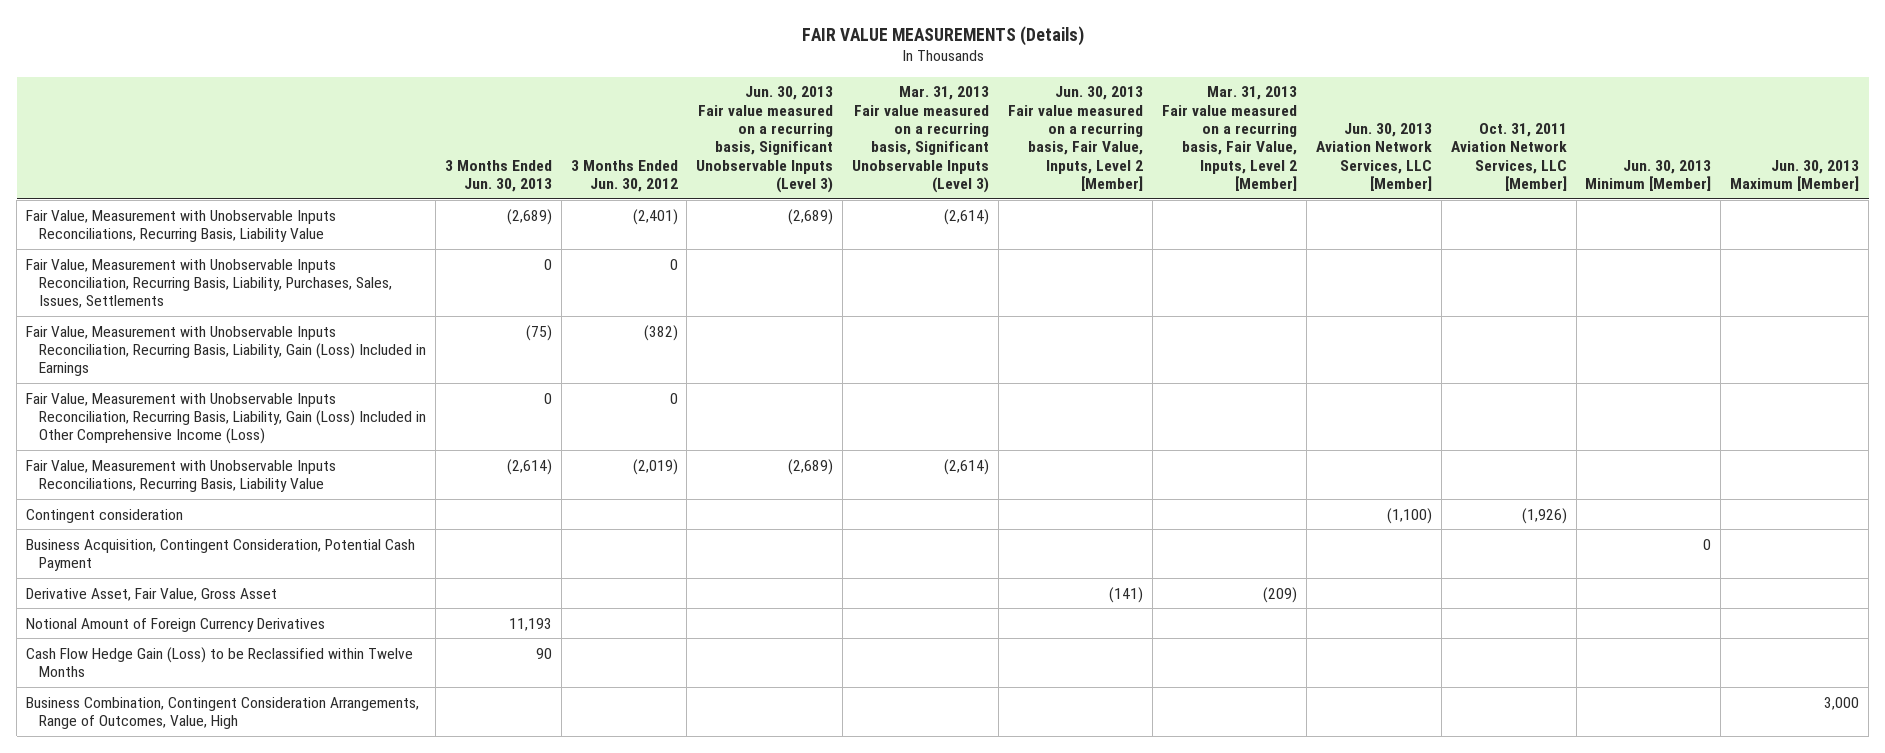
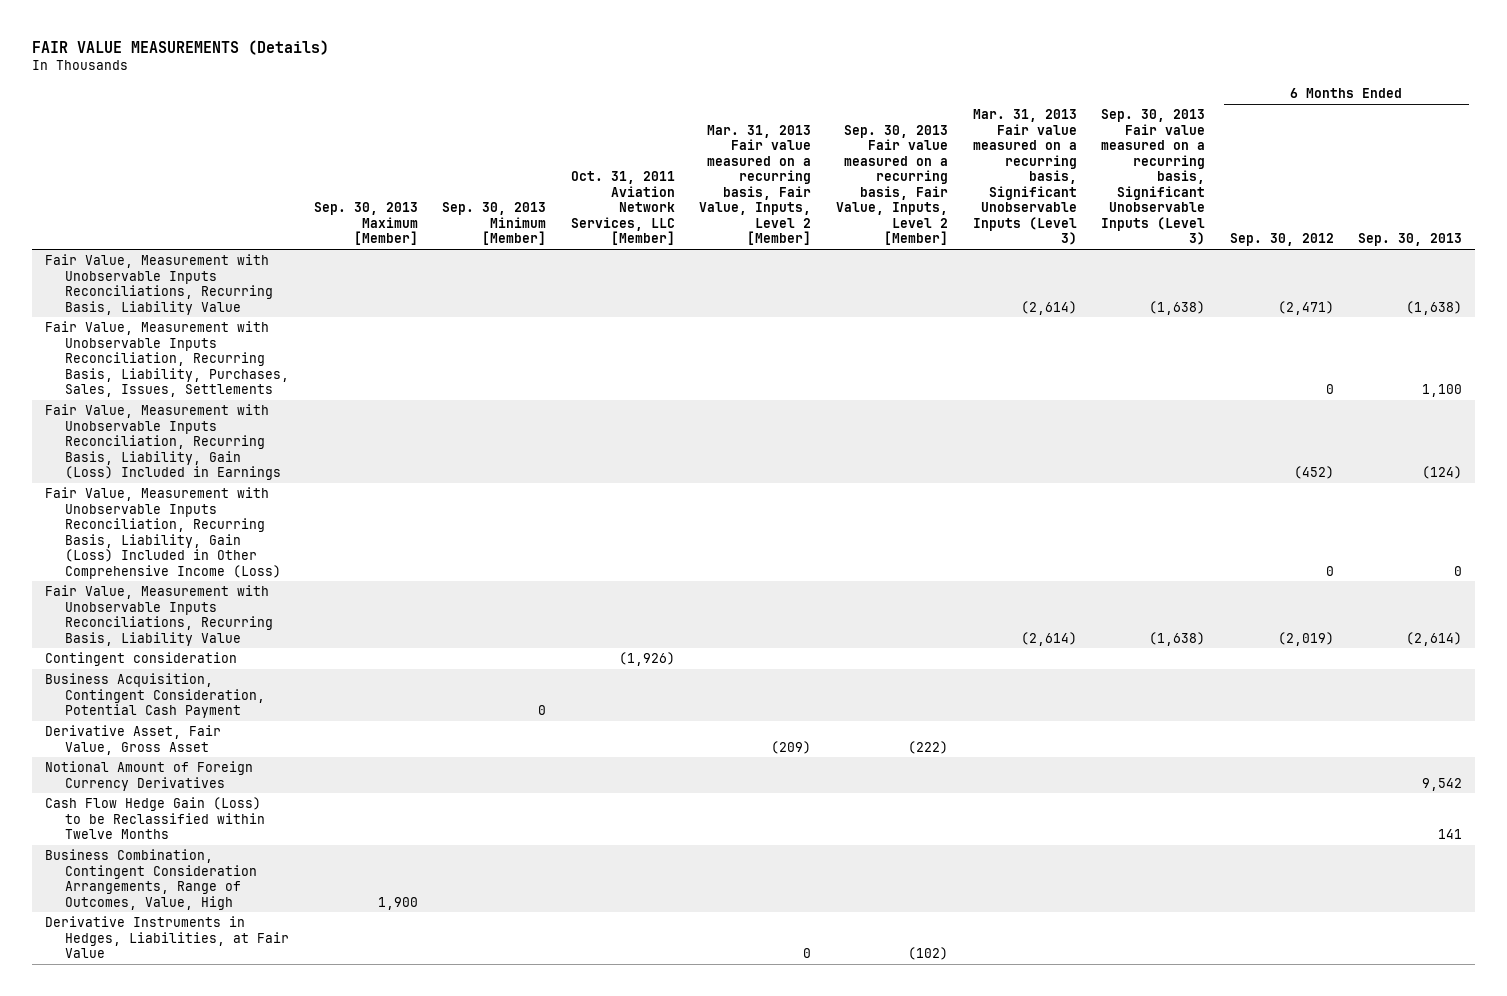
- | 3 Months Ended Jun. 30, 2013 | 3 Months Ended Jun. 30, 2012 | Jun. 30, 2013 Fair value measured on a recurring basis, Significant Unobservable Inputs (Level 3) | Mar. 31, 2013 Fair value measured on a recurring basis, Significant Unobservable Inputs (Level 3) | Jun. 30, 2013 Fair value measured on a recurring basis, Fair Value, Inputs, Level 2 [Member] | Mar. 31, 2013 Fair value measured on a recurring basis, Fair Value, Inputs, Level 2 [Member] | Jun. 30, 2013 Aviation Network Services, LLC [Member] | Oct. 31, 2011 Aviation Network Services, LLC [Member] | Jun. 30, 2013 Minimum [Member] | Jun. 30, 2013 Maximum [Member]
+ | Sep. 30, 2013 Maximum [Member] | Sep. 30, 2013 Minimum [Member] | Oct. 31, 2011 Aviation Network Services, LLC [Member] | Mar. 31, 2013 Fair value measured on a recurring basis, Fair Value, Inputs, Level 2 [Member] | Sep. 30, 2013 Fair value measured on a recurring basis, Fair Value, Inputs, Level 2 [Member] | Mar. 31, 2013 Fair value measured on a recurring basis, Significant Unobservable Inputs (Level 3) | Sep. 30, 2013 Fair value measured on a recurring basis, Significant Unobservable Inputs (Level 3) | 6 Months Ended Sep. 30, 2012 | 6 Months Ended Sep. 30, 2013
+ Derivative Instruments in Hedges, Liabilities, at Fair Value | | | | 0 | (102) | | | |

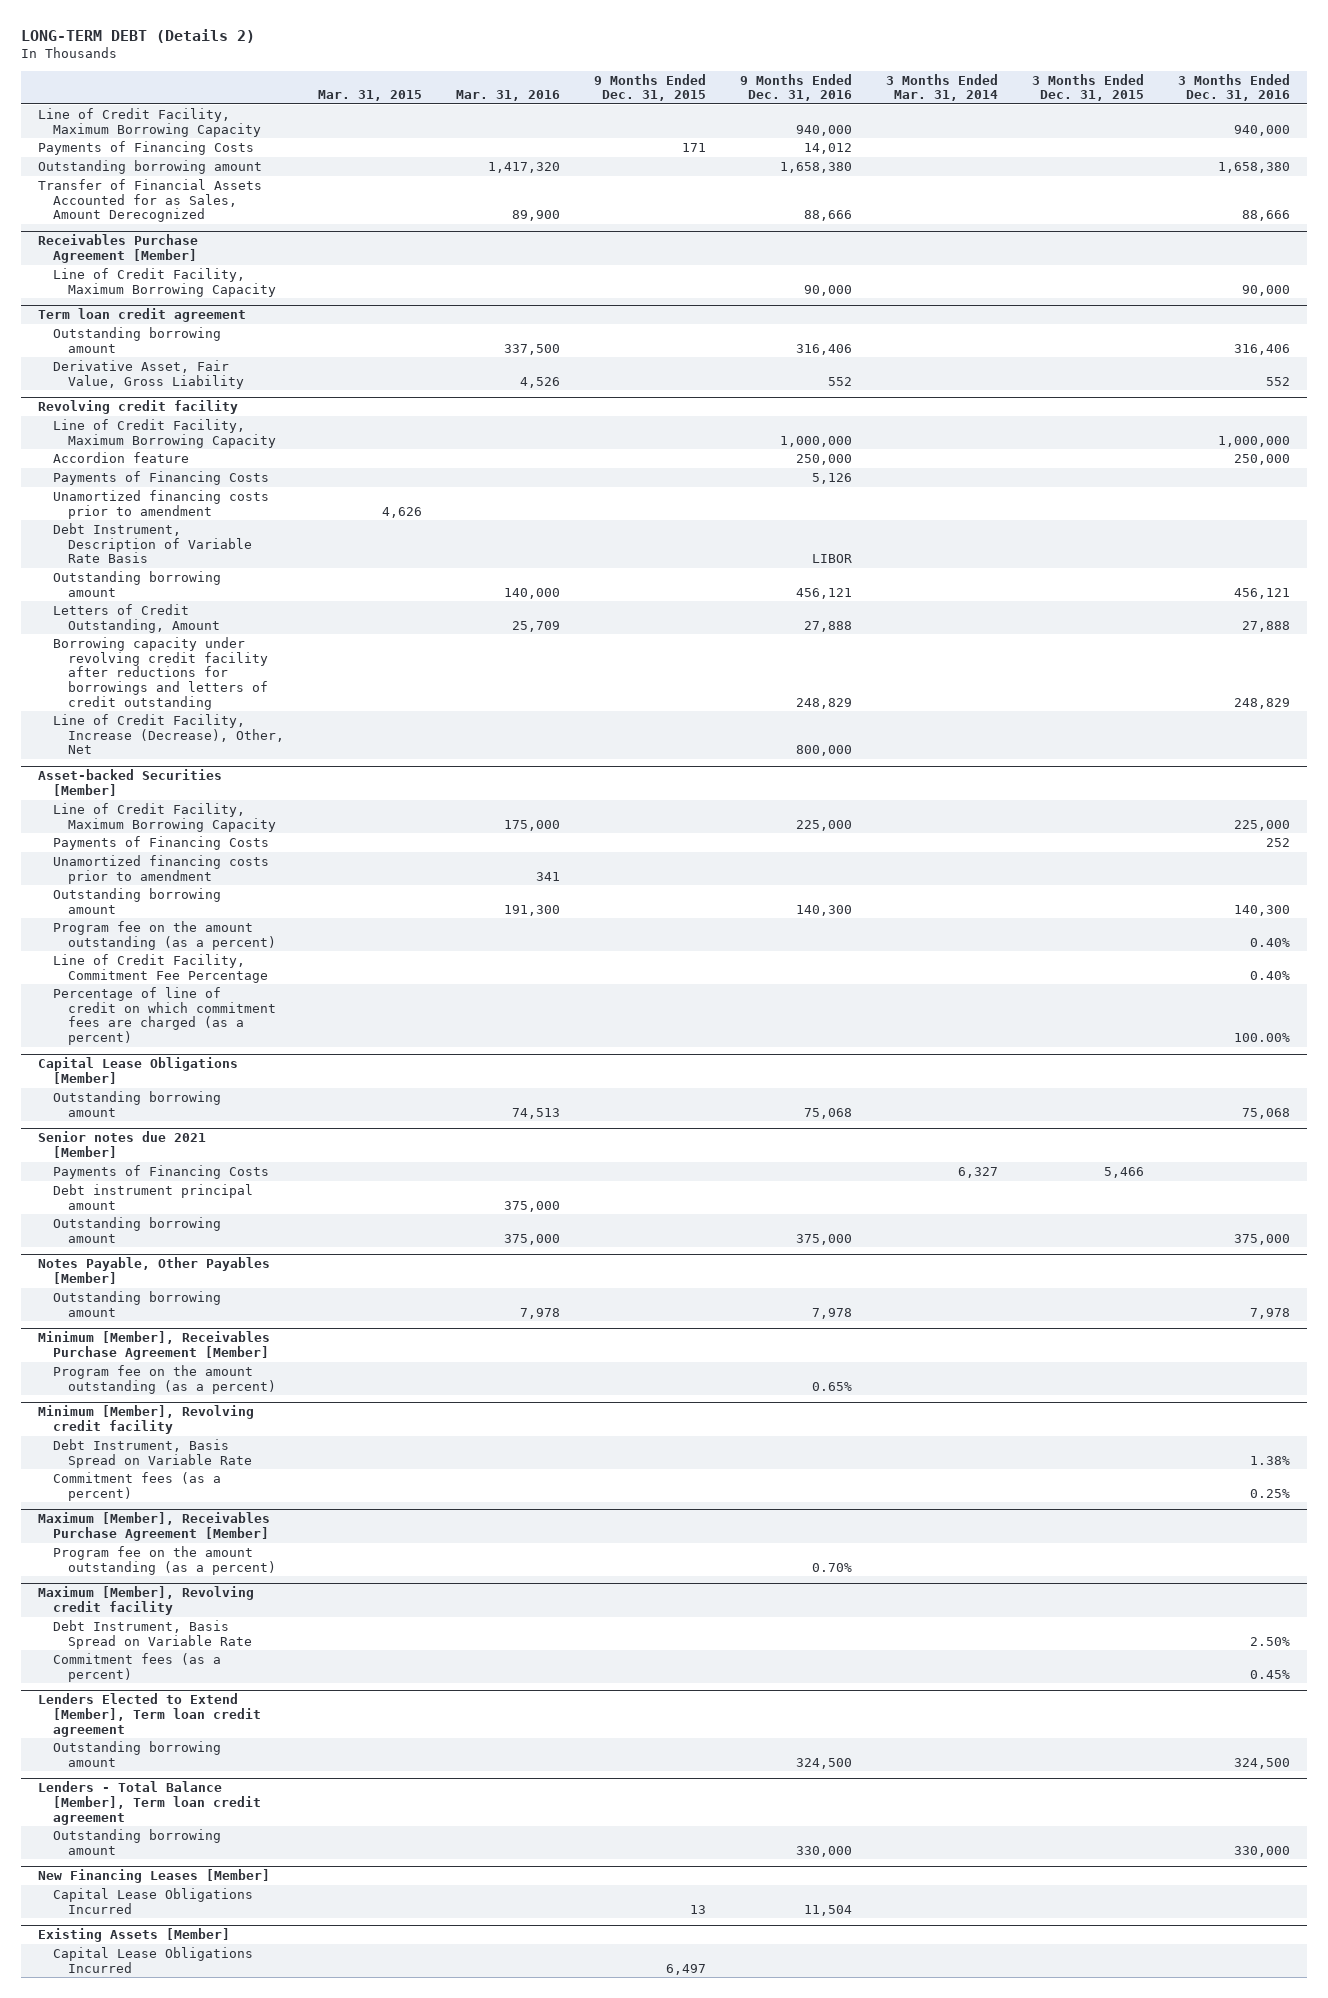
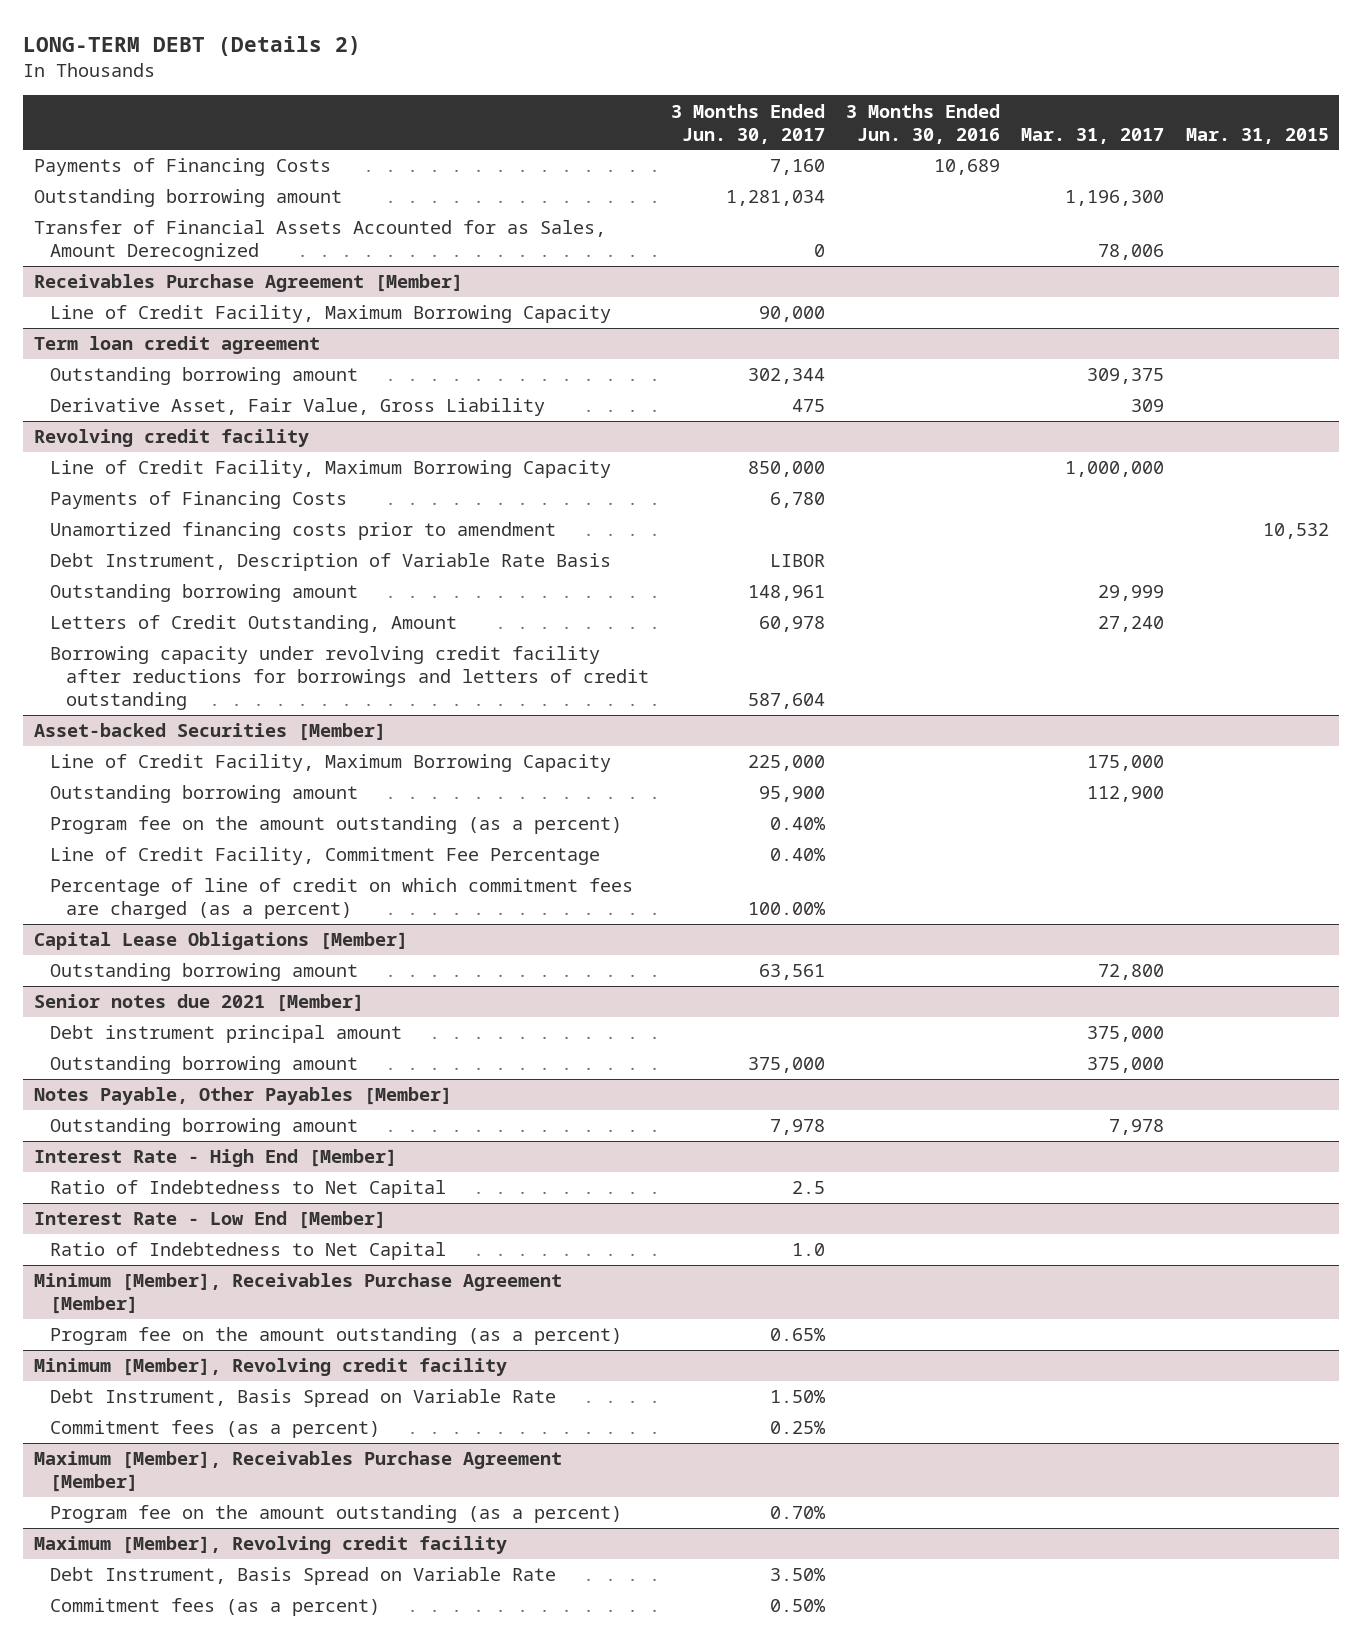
- | Mar. 31, 2015 | Mar. 31, 2016 | 9 Months Ended Dec. 31, 2015 | 9 Months Ended Dec. 31, 2016 | 3 Months Ended Mar. 31, 2014 | 3 Months Ended Dec. 31, 2015 | 3 Months Ended Dec. 31, 2016
+ | 3 Months Ended Jun. 30, 2017 | 3 Months Ended Jun. 30, 2016 | Mar. 31, 2017 | Mar. 31, 2015
- Line of Credit Facility, Maximum Borrowing Capacity | | | | 940,000 | | | 940,000
@ Revolving credit facility
- Accordion feature | | | | 250,000 | | | 250,000
- Unamortized financing costs prior to amendment | 4,626 | | | | | |
+ Unamortized financing costs prior to amendment | | | | 10,532
- Line of Credit Facility, Increase (Decrease), Other, Net | | | | 800,000 | | |
@ Asset-backed Securities [Member]
- Payments of Financing Costs | | | | | | | 252
- Unamortized financing costs prior to amendment | | 341 | | | | |
@ Senior notes due 2021 [Member]
- Payments of Financing Costs | | | | | 6,327 | 5,466 |
+ Interest Rate - High End [Member]
+ Ratio of Indebtedness to Net Capital | 2.5 | | |
+ Interest Rate - Low End [Member]
+ Ratio of Indebtedness to Net Capital | 1.0 | | |
- Lenders Elected to Extend [Member], Term loan credit agreement
- Outstanding borrowing amount | | | | 324,500 | | | 324,500
- Lenders - Total Balance [Member], Term loan credit agreement
- Outstanding borrowing amount | | | | 330,000 | | | 330,000
- New Financing Leases [Member]
- Capital Lease Obligations Incurred | | | 13 | 11,504 | | |
- Existing Assets [Member]
- Capital Lease Obligations Incurred | | | 6,497 | | | |

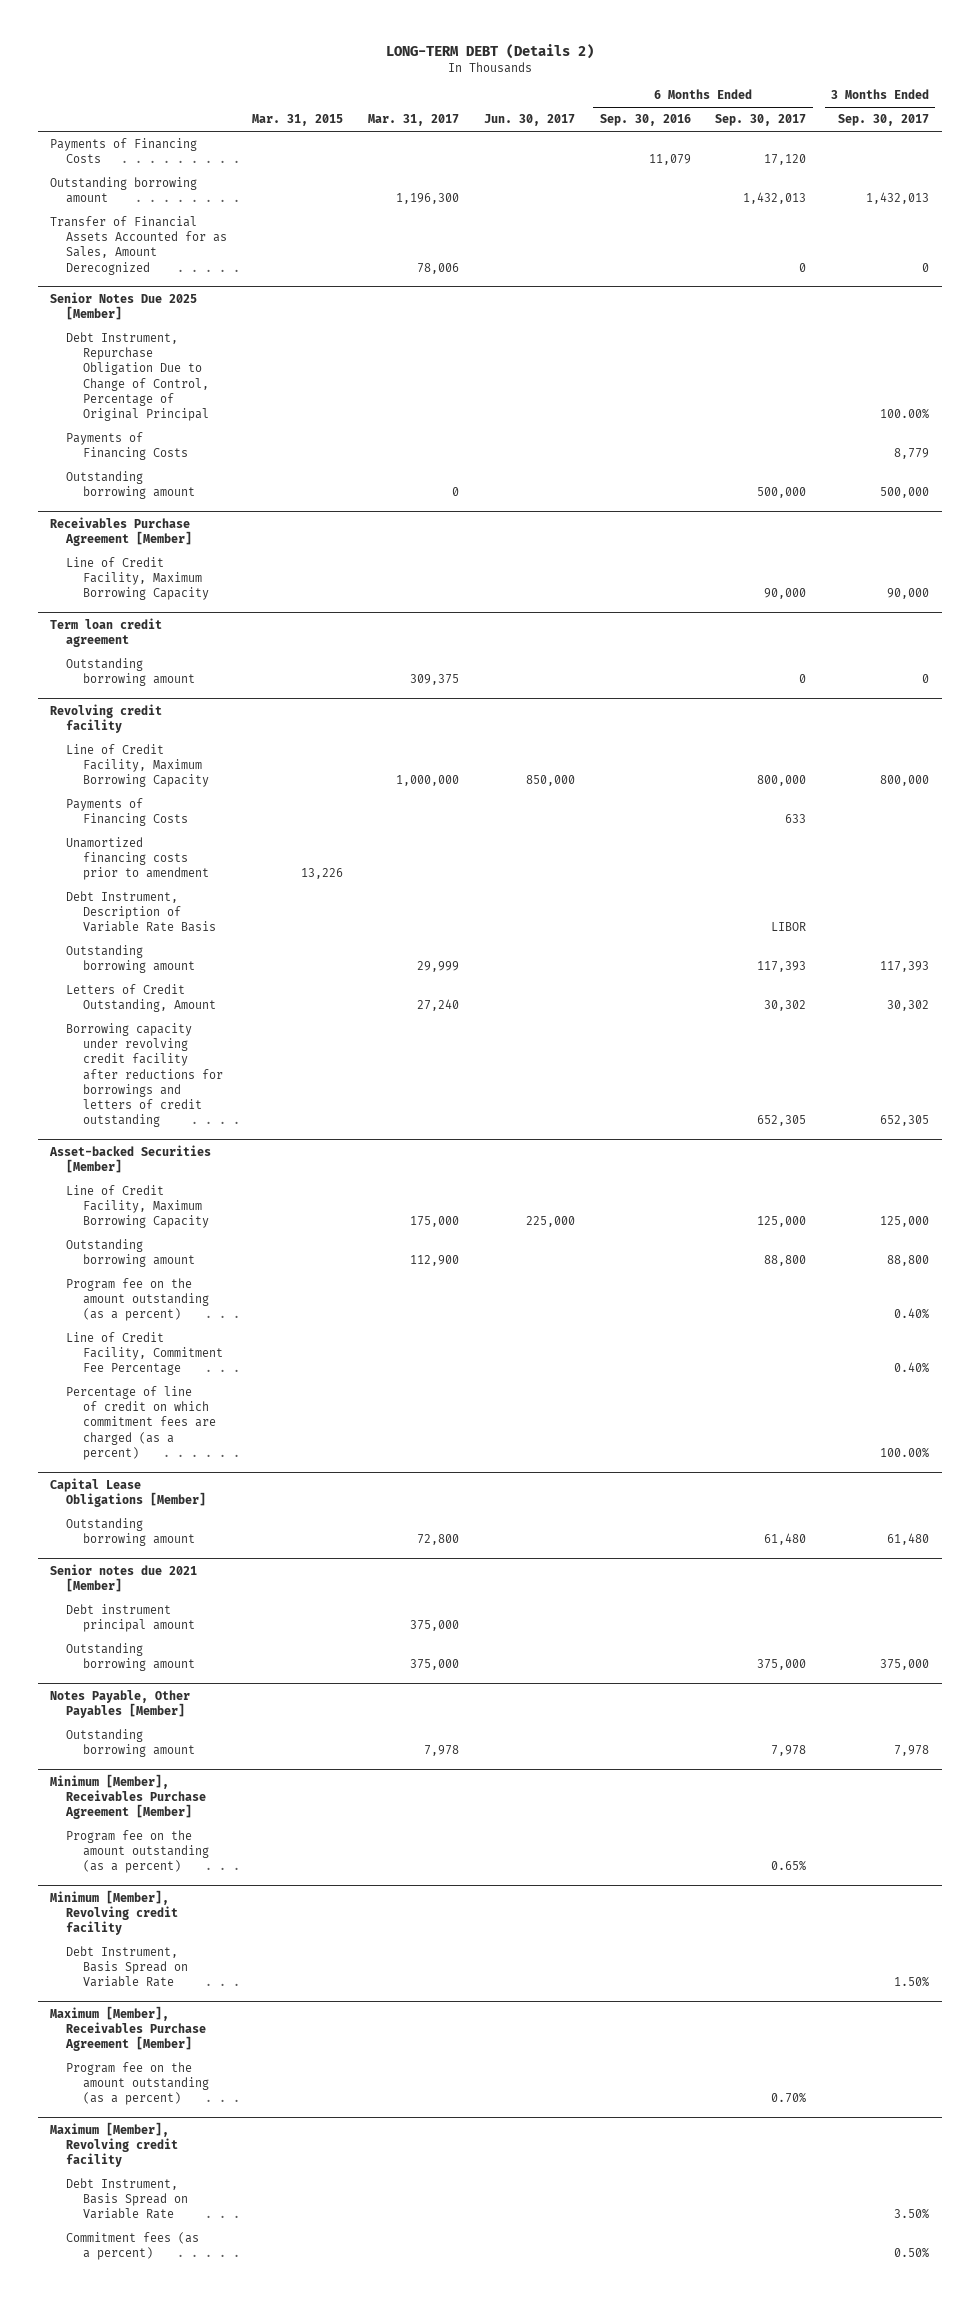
- | 3 Months Ended Jun. 30, 2017 | 3 Months Ended Jun. 30, 2016 | Mar. 31, 2017 | Mar. 31, 2015
+ | Mar. 31, 2015 | Mar. 31, 2017 | Jun. 30, 2017 | 6 Months Ended Sep. 30, 2016 | 6 Months Ended Sep. 30, 2017 | 3 Months Ended Sep. 30, 2017
+ Senior Notes Due 2025 [Member]
+ Debt Instrument, Repurchase Obligation Due to Change of Control, Percentage of Original Principal | | | | | | 100.00%
+ Payments of Financing Costs | | | | | | 8,779
+ Outstanding borrowing amount | | 0 | | | 500,000 | 500,000
@ Term loan credit agreement
- Derivative Asset, Fair Value, Gross Liability | 475 | | 309 |
@ Revolving credit facility
- Unamortized financing costs prior to amendment | | | | 10,532
+ Unamortized financing costs prior to amendment | 13,226 | | | | |
- Interest Rate - High End [Member]
- Ratio of Indebtedness to Net Capital | 2.5 | | |
- Interest Rate - Low End [Member]
- Ratio of Indebtedness to Net Capital | 1.0 | | |
@ Minimum [Member], Revolving credit facility
- Commitment fees (as a percent) | 0.25% | | |

